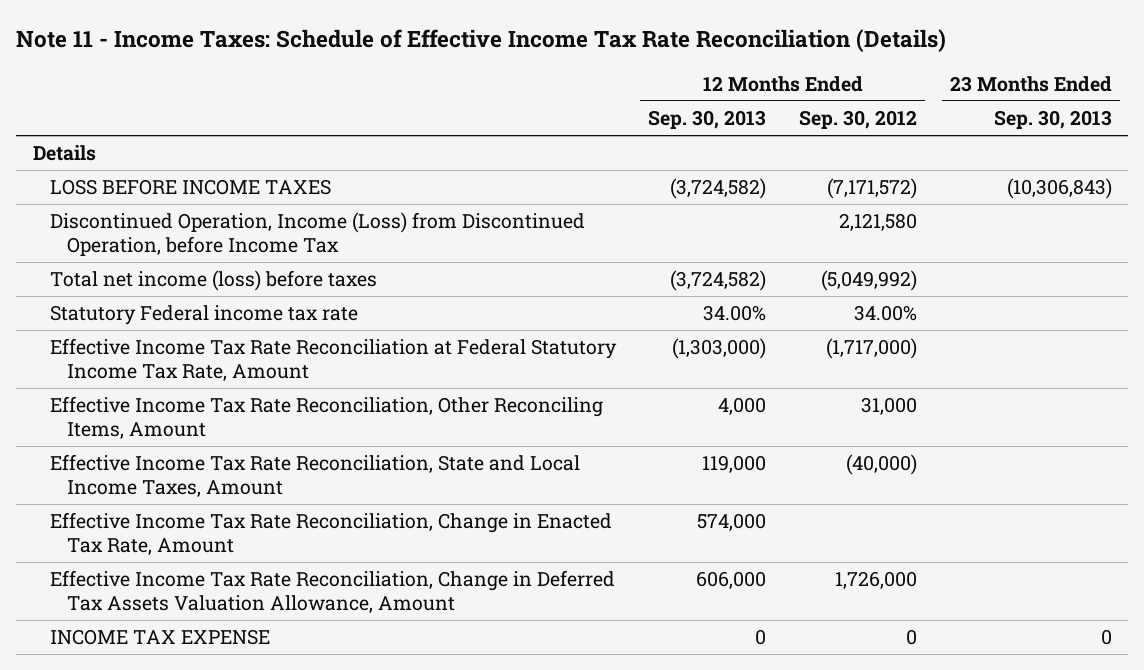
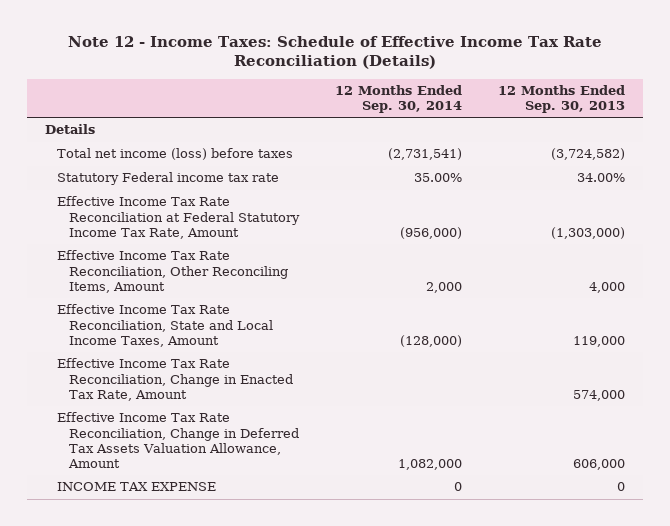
- Note 11 - Income Taxes: Schedule of Effective Income Tax Rate Reconciliation (Details)
+ Note 12 - Income Taxes: Schedule of Effective Income Tax Rate Reconciliation (Details)
- | 12 Months Ended Sep. 30, 2013 | 12 Months Ended Sep. 30, 2012 | 23 Months Ended Sep. 30, 2013
+ | 12 Months Ended Sep. 30, 2014 | 12 Months Ended Sep. 30, 2013
- LOSS BEFORE INCOME TAXES | (3,724,582) | (7,171,572) | (10,306,843)
- Discontinued Operation, Income (Loss) from Discontinued Operation, before Income Tax | | 2,121,580 |

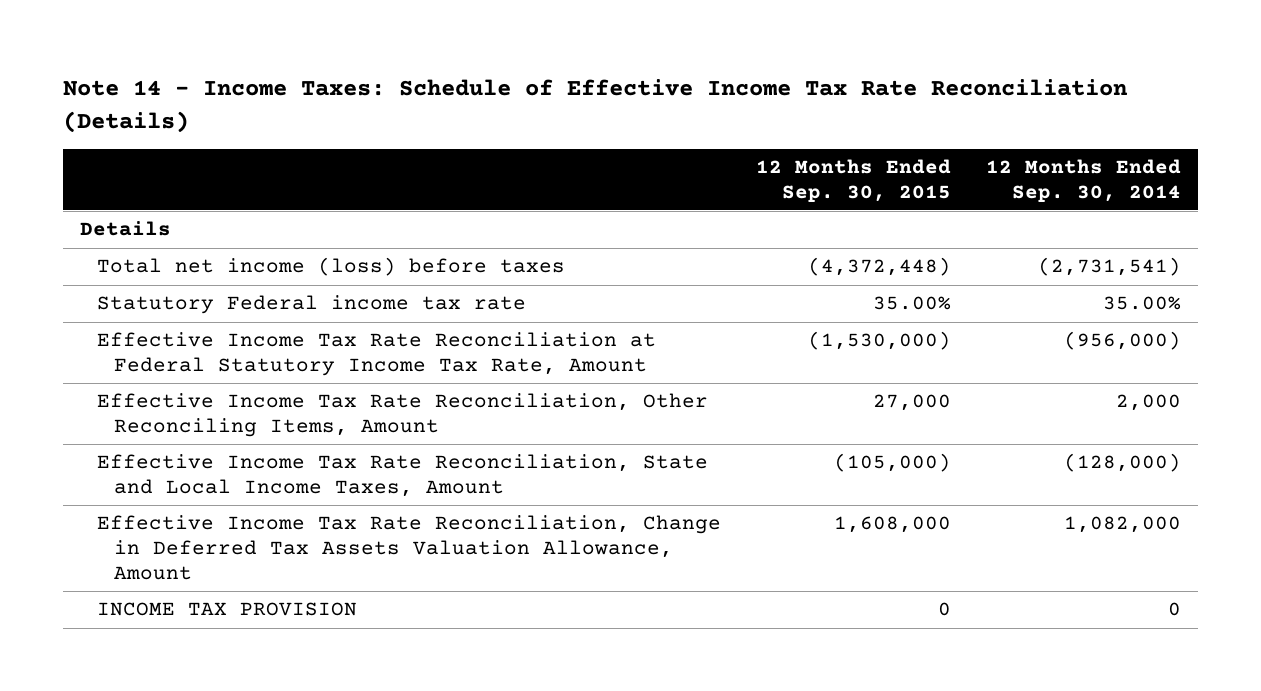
- Note 12 - Income Taxes: Schedule of Effective Income Tax Rate Reconciliation (Details)
+ Note 14 - Income Taxes: Schedule of Effective Income Tax Rate Reconciliation (Details)
- | 12 Months Ended Sep. 30, 2014 | 12 Months Ended Sep. 30, 2013
+ | 12 Months Ended Sep. 30, 2015 | 12 Months Ended Sep. 30, 2014
- Effective Income Tax Rate Reconciliation, Change in Enacted Tax Rate, Amount | | 574,000
- INCOME TAX EXPENSE | 0 | 0
+ INCOME TAX PROVISION | 0 | 0

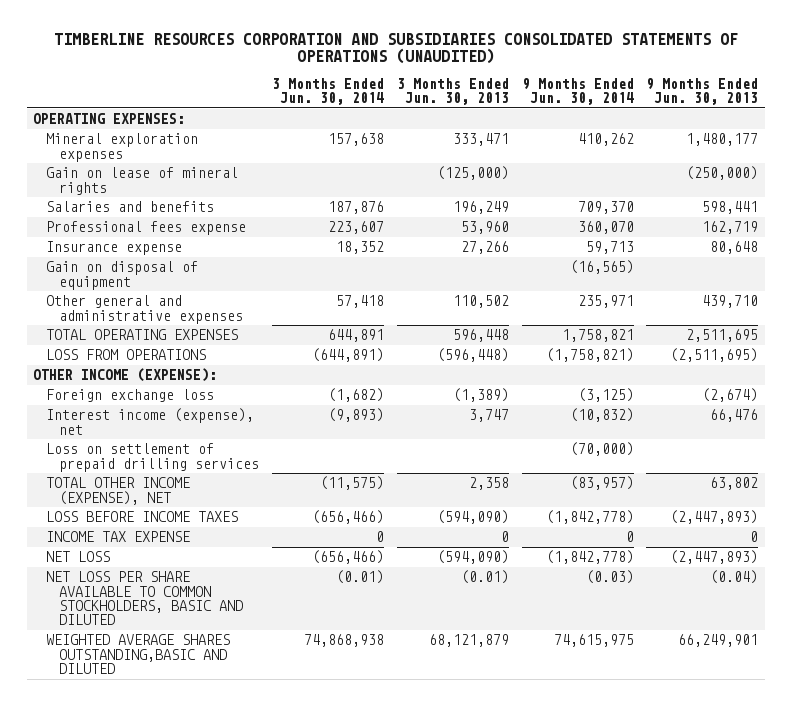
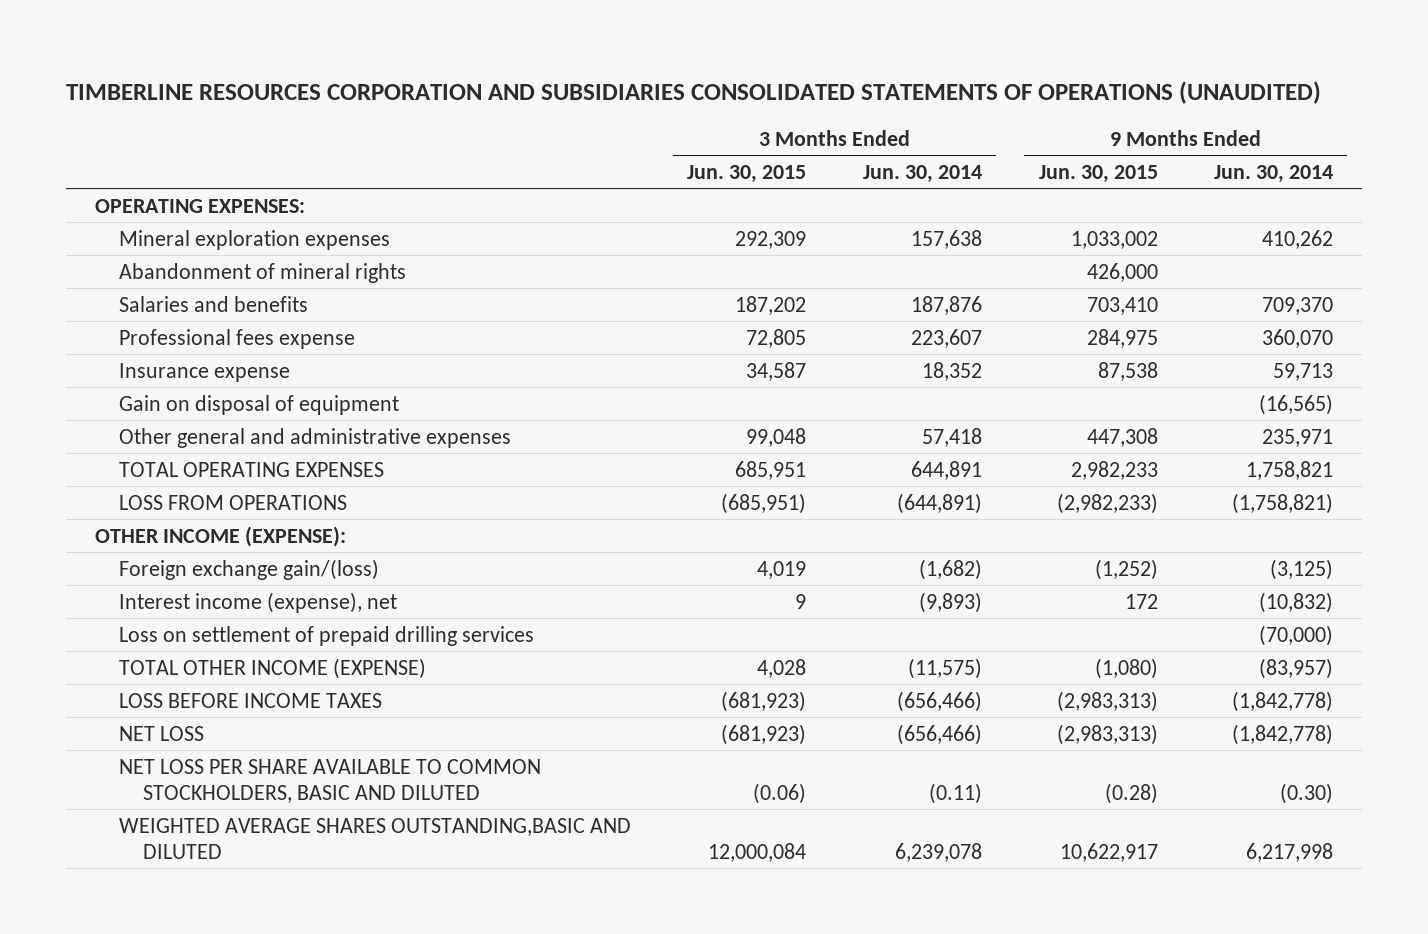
- | 3 Months Ended Jun. 30, 2014 | 3 Months Ended Jun. 30, 2013 | 9 Months Ended Jun. 30, 2014 | 9 Months Ended Jun. 30, 2013
+ | 3 Months Ended Jun. 30, 2015 | 3 Months Ended Jun. 30, 2014 | 9 Months Ended Jun. 30, 2015 | 9 Months Ended Jun. 30, 2014
- Gain on lease of mineral rights | | (125,000) | | (250,000)
+ Abandonment of mineral rights | | | 426,000 |
- Foreign exchange loss | (1,682) | (1,389) | (3,125) | (2,674)
+ Foreign exchange gain/(loss) | 4,019 | (1,682) | (1,252) | (3,125)
- TOTAL OTHER INCOME (EXPENSE), NET | (11,575) | 2,358 | (83,957) | 63,802
+ TOTAL OTHER INCOME (EXPENSE) | 4,028 | (11,575) | (1,080) | (83,957)
- INCOME TAX EXPENSE | 0 | 0 | 0 | 0
- NET LOSS PER SHARE AVAILABLE TO COMMON STOCKHOLDERS, BASIC AND DILUTED | (0.01) | (0.01) | (0.03) | (0.04)
- WEIGHTED AVERAGE SHARES OUTSTANDING,BASIC AND DILUTED | 74,868,938 | 68,121,879 | 74,615,975 | 66,249,901
+ NET LOSS PER SHARE AVAILABLE TO COMMON STOCKHOLDERS, BASIC AND DILUTED | (0.06) | (0.11) | (0.28) | (0.30)
+ WEIGHTED AVERAGE SHARES OUTSTANDING,BASIC AND DILUTED | 12,000,084 | 6,239,078 | 10,622,917 | 6,217,998

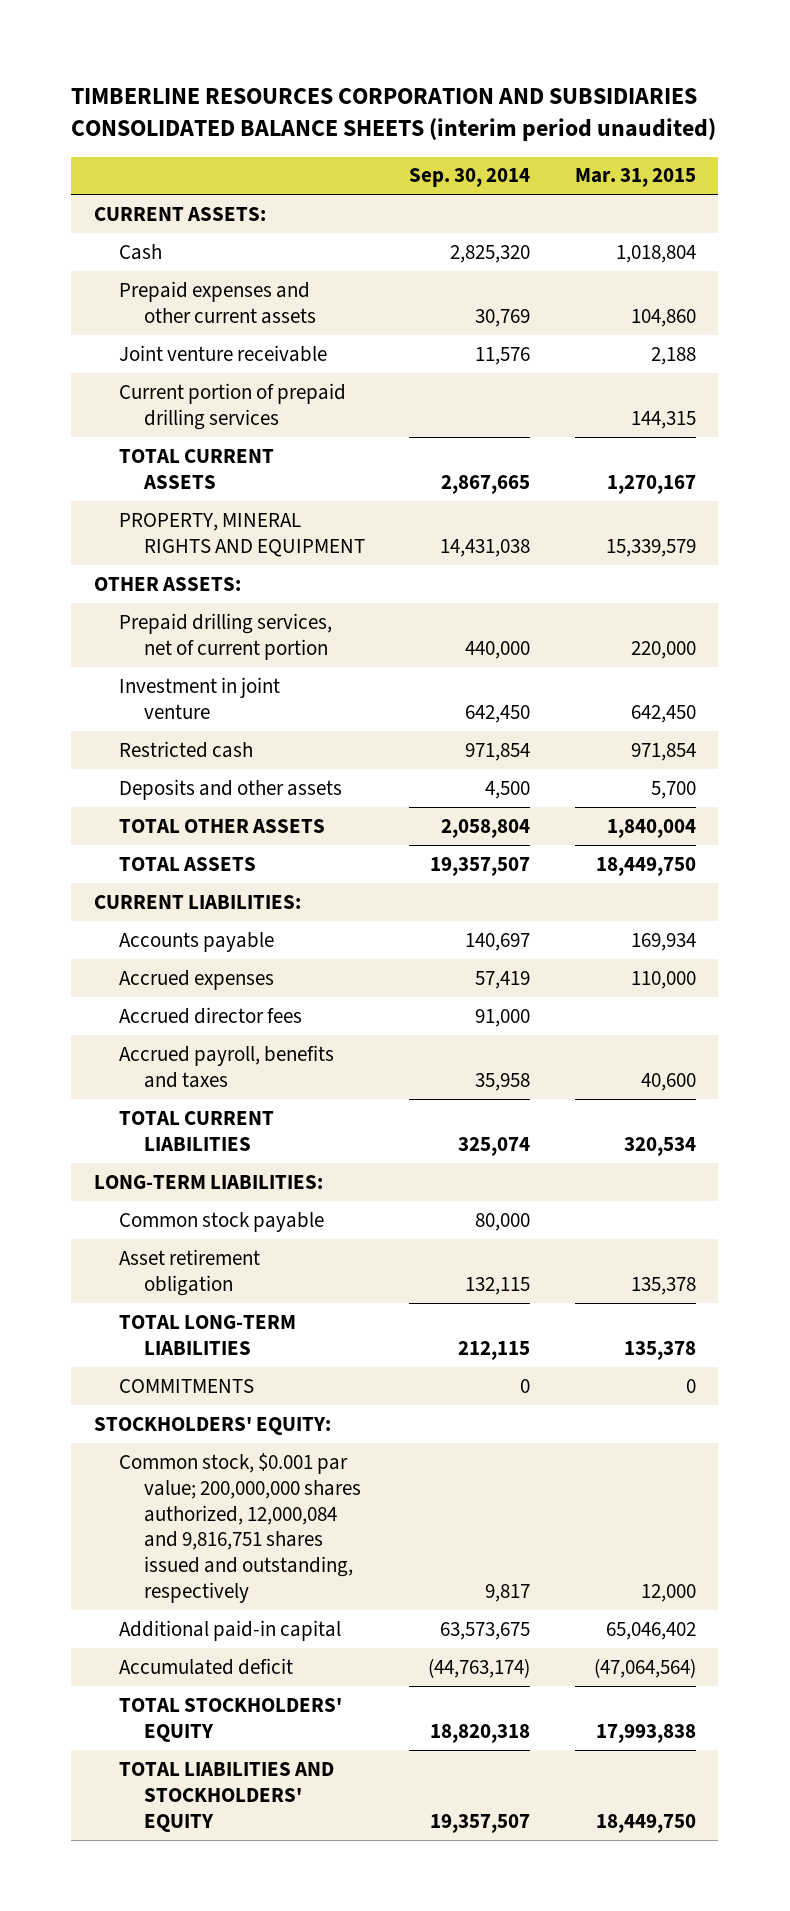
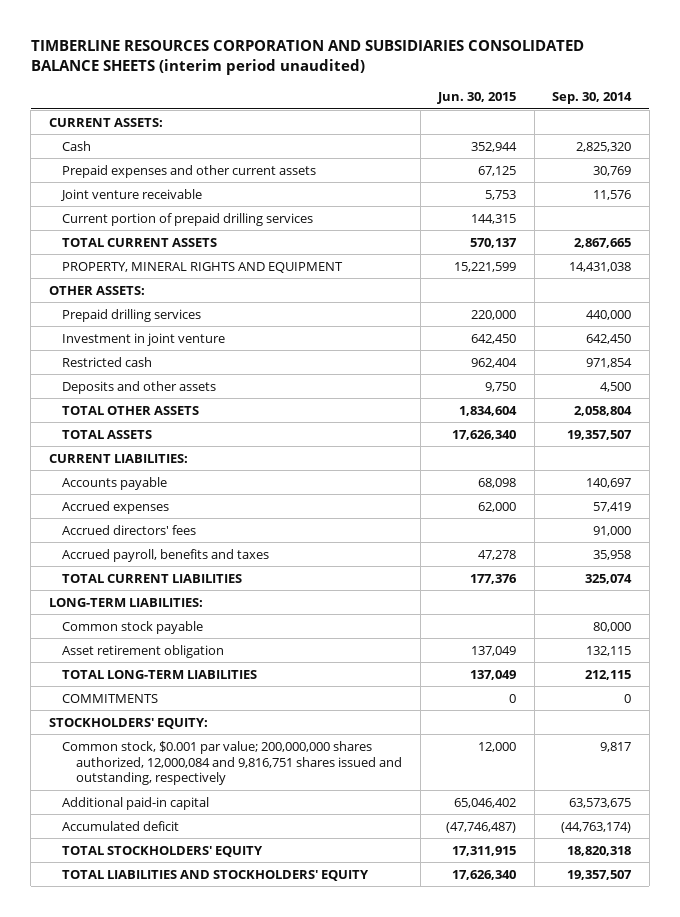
- | Sep. 30, 2014 | Mar. 31, 2015
+ | Jun. 30, 2015 | Sep. 30, 2014
- Prepaid drilling services, net of current portion | 440,000 | 220,000
+ Prepaid drilling services | 220,000 | 440,000
- Accrued director fees | 91,000 |
+ Accrued directors' fees | | 91,000

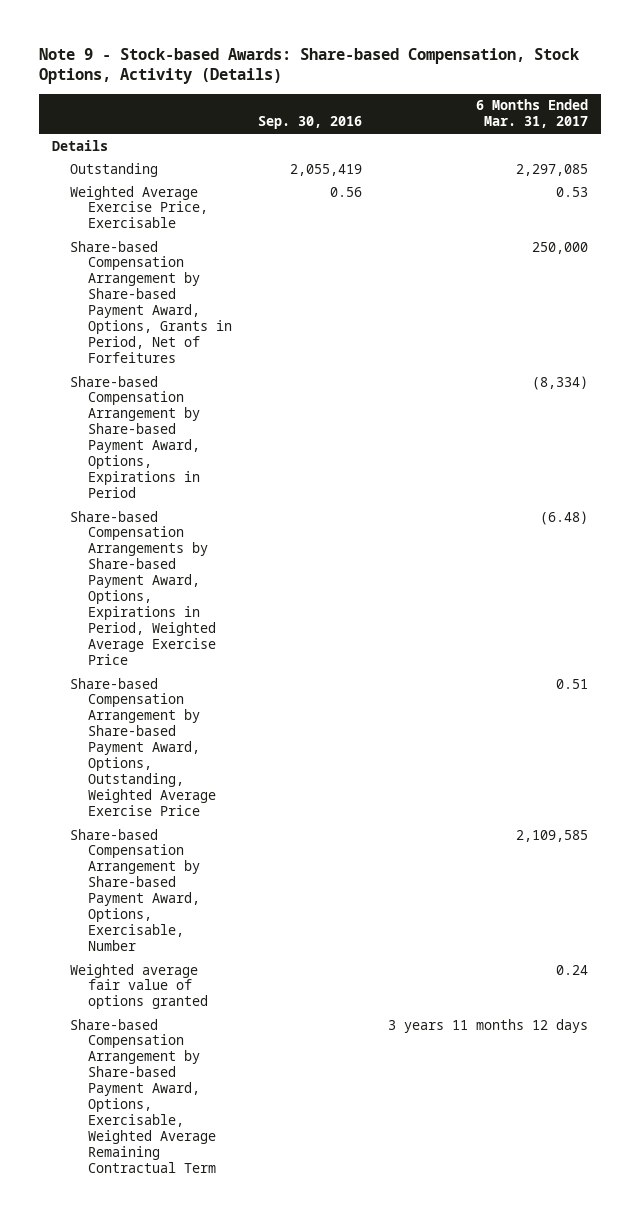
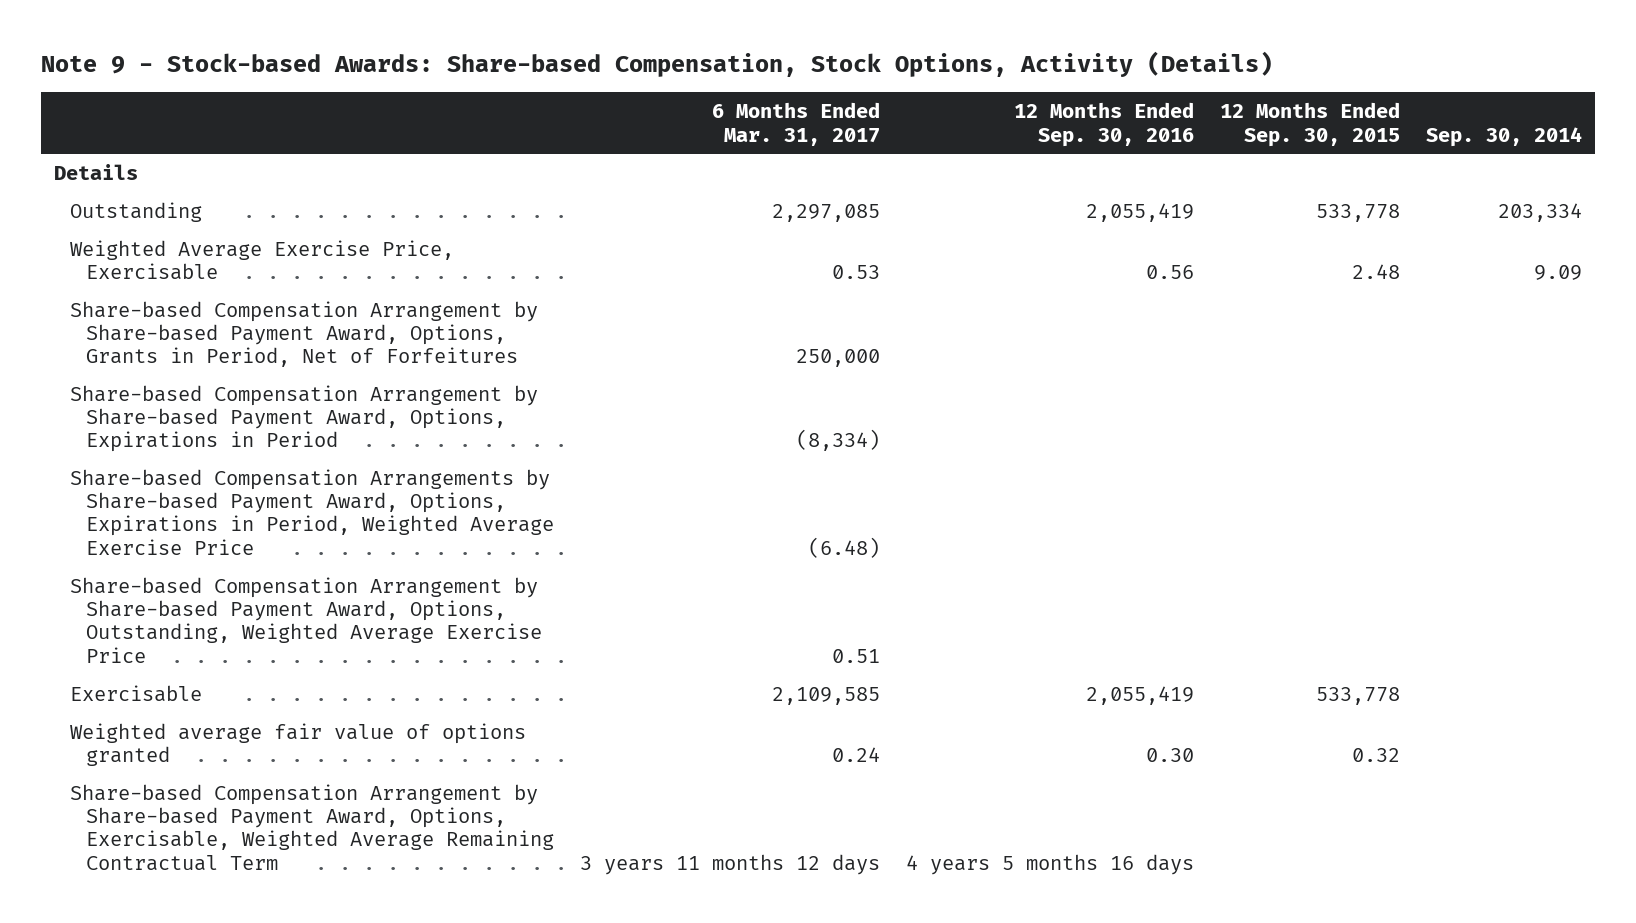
- | Sep. 30, 2016 | 6 Months Ended Mar. 31, 2017
+ | 6 Months Ended Mar. 31, 2017 | 12 Months Ended Sep. 30, 2016 | 12 Months Ended Sep. 30, 2015 | Sep. 30, 2014
- Share-based Compensation Arrangement by Share-based Payment Award, Options, Exercisable, Number | | 2,109,585
+ Exercisable | 2,109,585 | 2,055,419 | 533,778 |

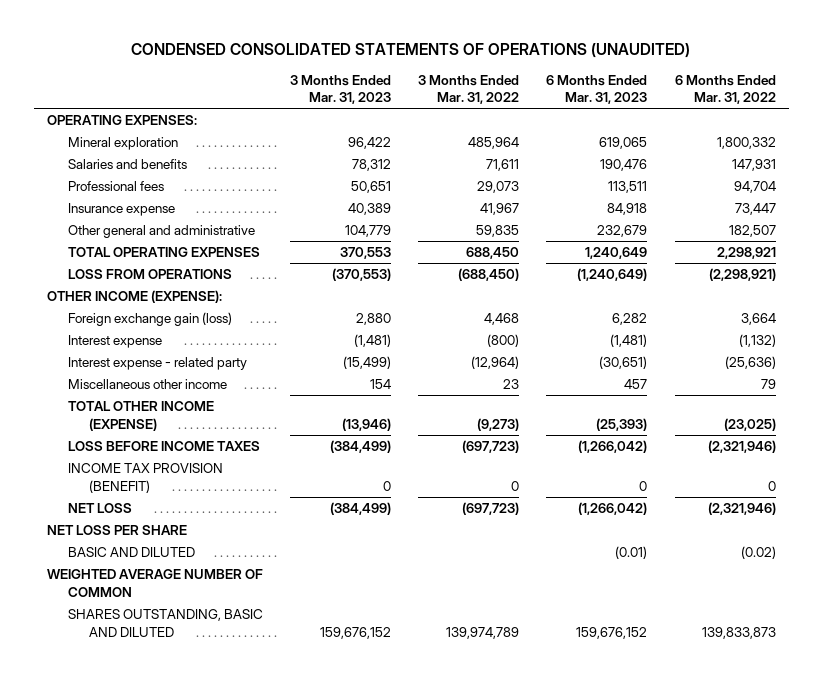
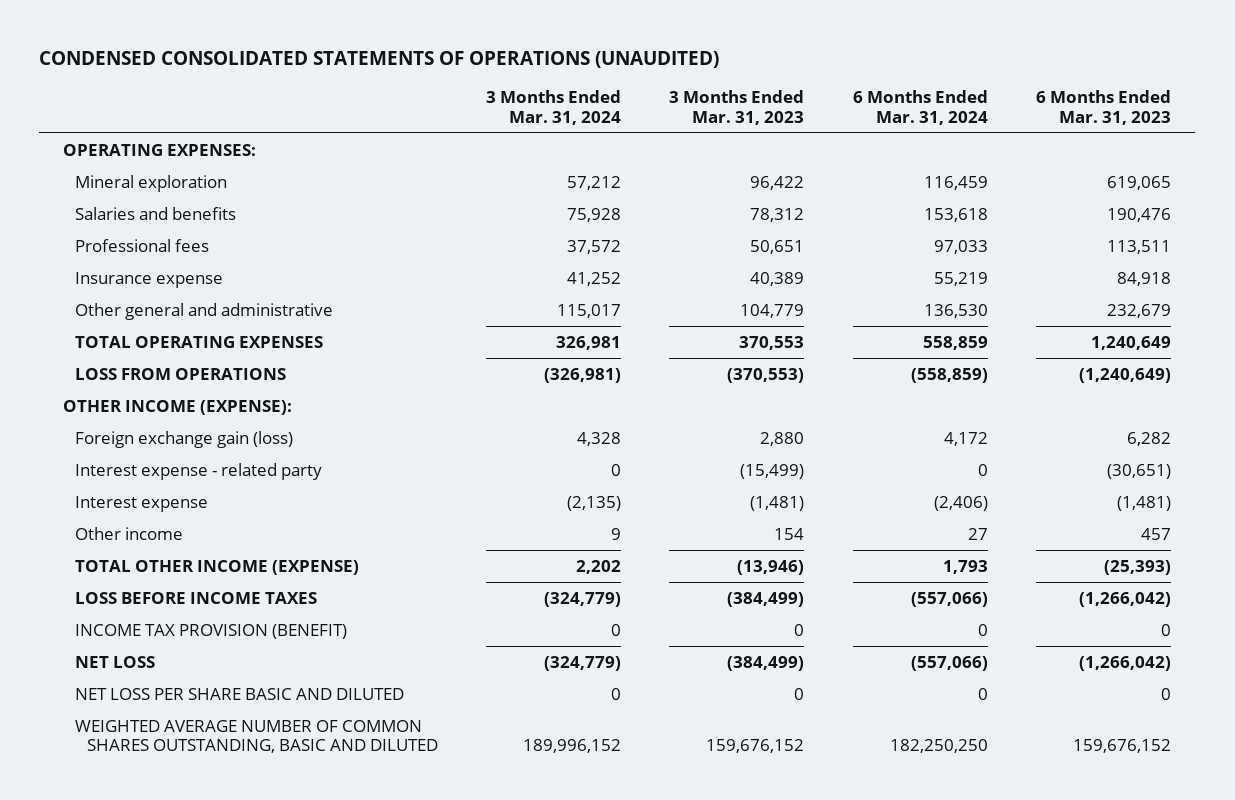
- | 3 Months Ended Mar. 31, 2023 | 3 Months Ended Mar. 31, 2022 | 6 Months Ended Mar. 31, 2023 | 6 Months Ended Mar. 31, 2022
+ | 3 Months Ended Mar. 31, 2024 | 3 Months Ended Mar. 31, 2023 | 6 Months Ended Mar. 31, 2024 | 6 Months Ended Mar. 31, 2023
- Miscellaneous other income | 154 | 23 | 457 | 79
moved down: Interest expense | (2,135) | (1,481) | (2,406) | (1,481)
+ Other income | 9 | 154 | 27 | 457
- NET LOSS PER SHARE
- BASIC AND DILUTED | | | (0.01) | (0.02)
- WEIGHTED AVERAGE NUMBER OF COMMON
- SHARES OUTSTANDING, BASIC AND DILUTED | 159,676,152 | 139,974,789 | 159,676,152 | 139,833,873
+ NET LOSS PER SHARE BASIC AND DILUTED | 0 | 0 | 0 | 0
+ WEIGHTED AVERAGE NUMBER OF COMMON SHARES OUTSTANDING, BASIC AND DILUTED | 189,996,152 | 159,676,152 | 182,250,250 | 159,676,152

